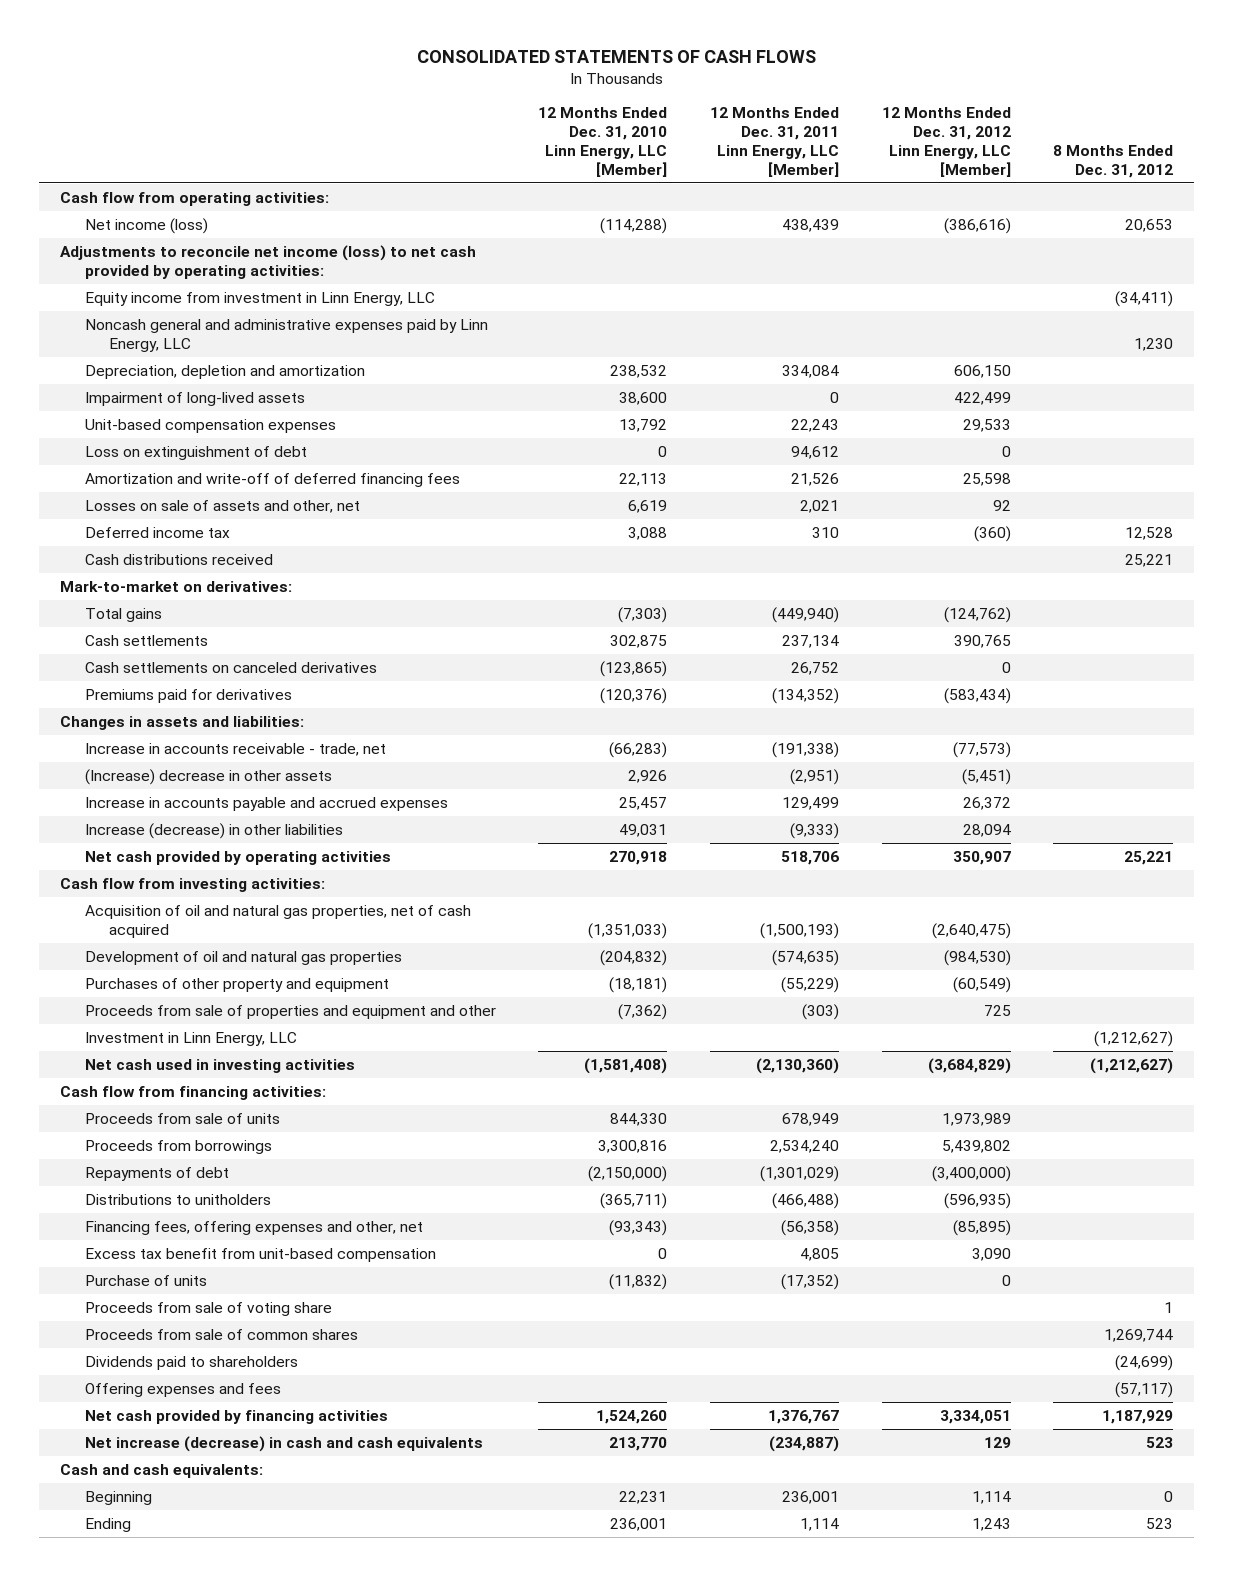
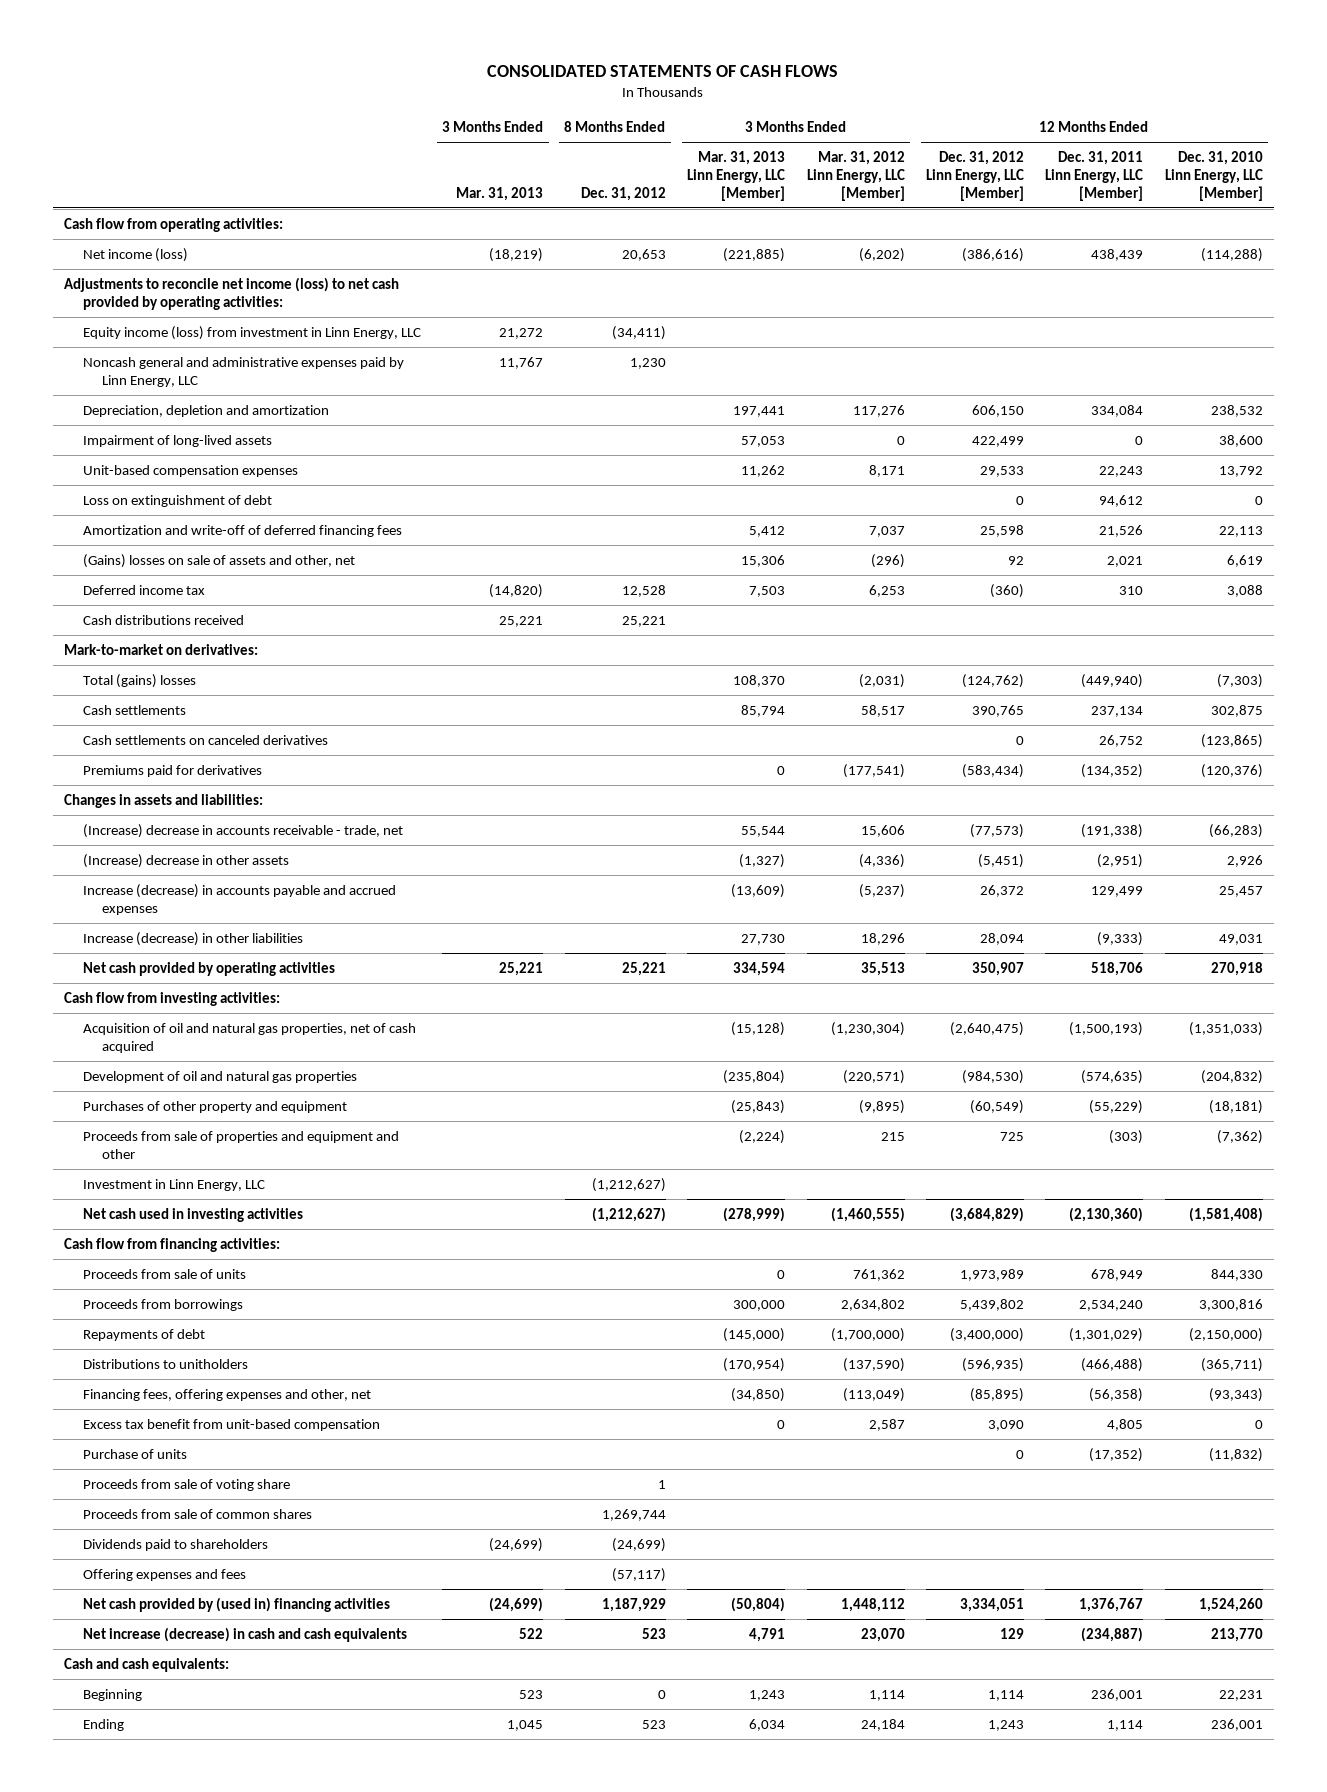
- | 12 Months Ended Dec. 31, 2010 Linn Energy, LLC [Member] | 12 Months Ended Dec. 31, 2011 Linn Energy, LLC [Member] | 12 Months Ended Dec. 31, 2012 Linn Energy, LLC [Member] | 8 Months Ended Dec. 31, 2012
+ | 3 Months Ended Mar. 31, 2013 | 8 Months Ended Dec. 31, 2012 | 3 Months Ended Mar. 31, 2013 Linn Energy, LLC [Member] | 3 Months Ended Mar. 31, 2012 Linn Energy, LLC [Member] | 12 Months Ended Dec. 31, 2012 Linn Energy, LLC [Member] | 12 Months Ended Dec. 31, 2011 Linn Energy, LLC [Member] | 12 Months Ended Dec. 31, 2010 Linn Energy, LLC [Member]
- Equity income from investment in Linn Energy, LLC | | | | (34,411)
+ Equity income (loss) from investment in Linn Energy, LLC | 21,272 | (34,411) | | | | |
- Losses on sale of assets and other, net | 6,619 | 2,021 | 92 |
+ (Gains) losses on sale of assets and other, net | | | 15,306 | (296) | 92 | 2,021 | 6,619
- Total gains | (7,303) | (449,940) | (124,762) |
+ Total (gains) losses | | | 108,370 | (2,031) | (124,762) | (449,940) | (7,303)
- Increase in accounts receivable - trade, net | (66,283) | (191,338) | (77,573) |
+ (Increase) decrease in accounts receivable - trade, net | | | 55,544 | 15,606 | (77,573) | (191,338) | (66,283)
- Increase in accounts payable and accrued expenses | 25,457 | 129,499 | 26,372 |
+ Increase (decrease) in accounts payable and accrued expenses | | | (13,609) | (5,237) | 26,372 | 129,499 | 25,457
- Net cash provided by financing activities | 1,524,260 | 1,376,767 | 3,334,051 | 1,187,929
+ Net cash provided by (used in) financing activities | (24,699) | 1,187,929 | (50,804) | 1,448,112 | 3,334,051 | 1,376,767 | 1,524,260

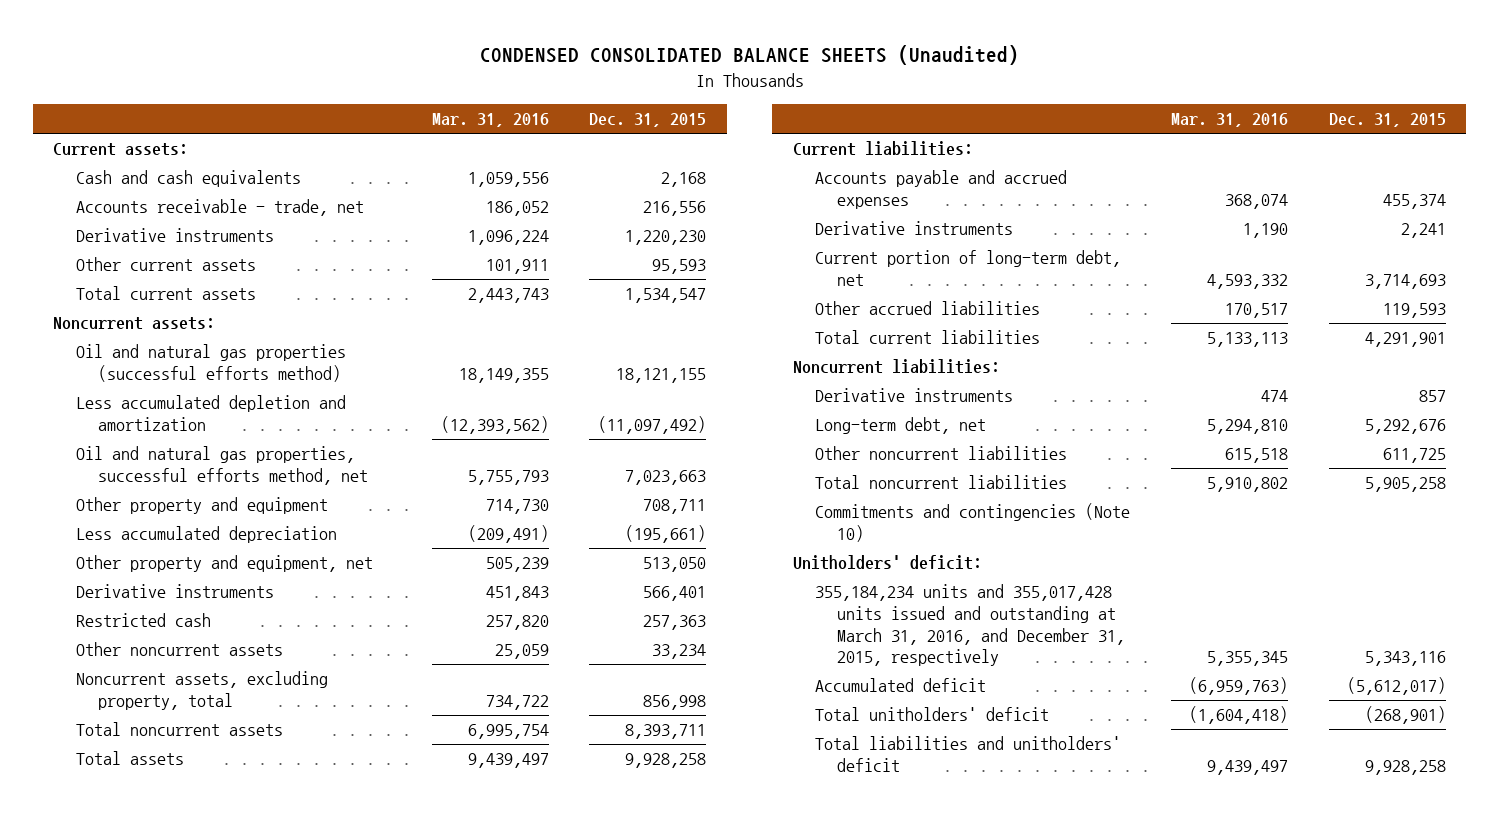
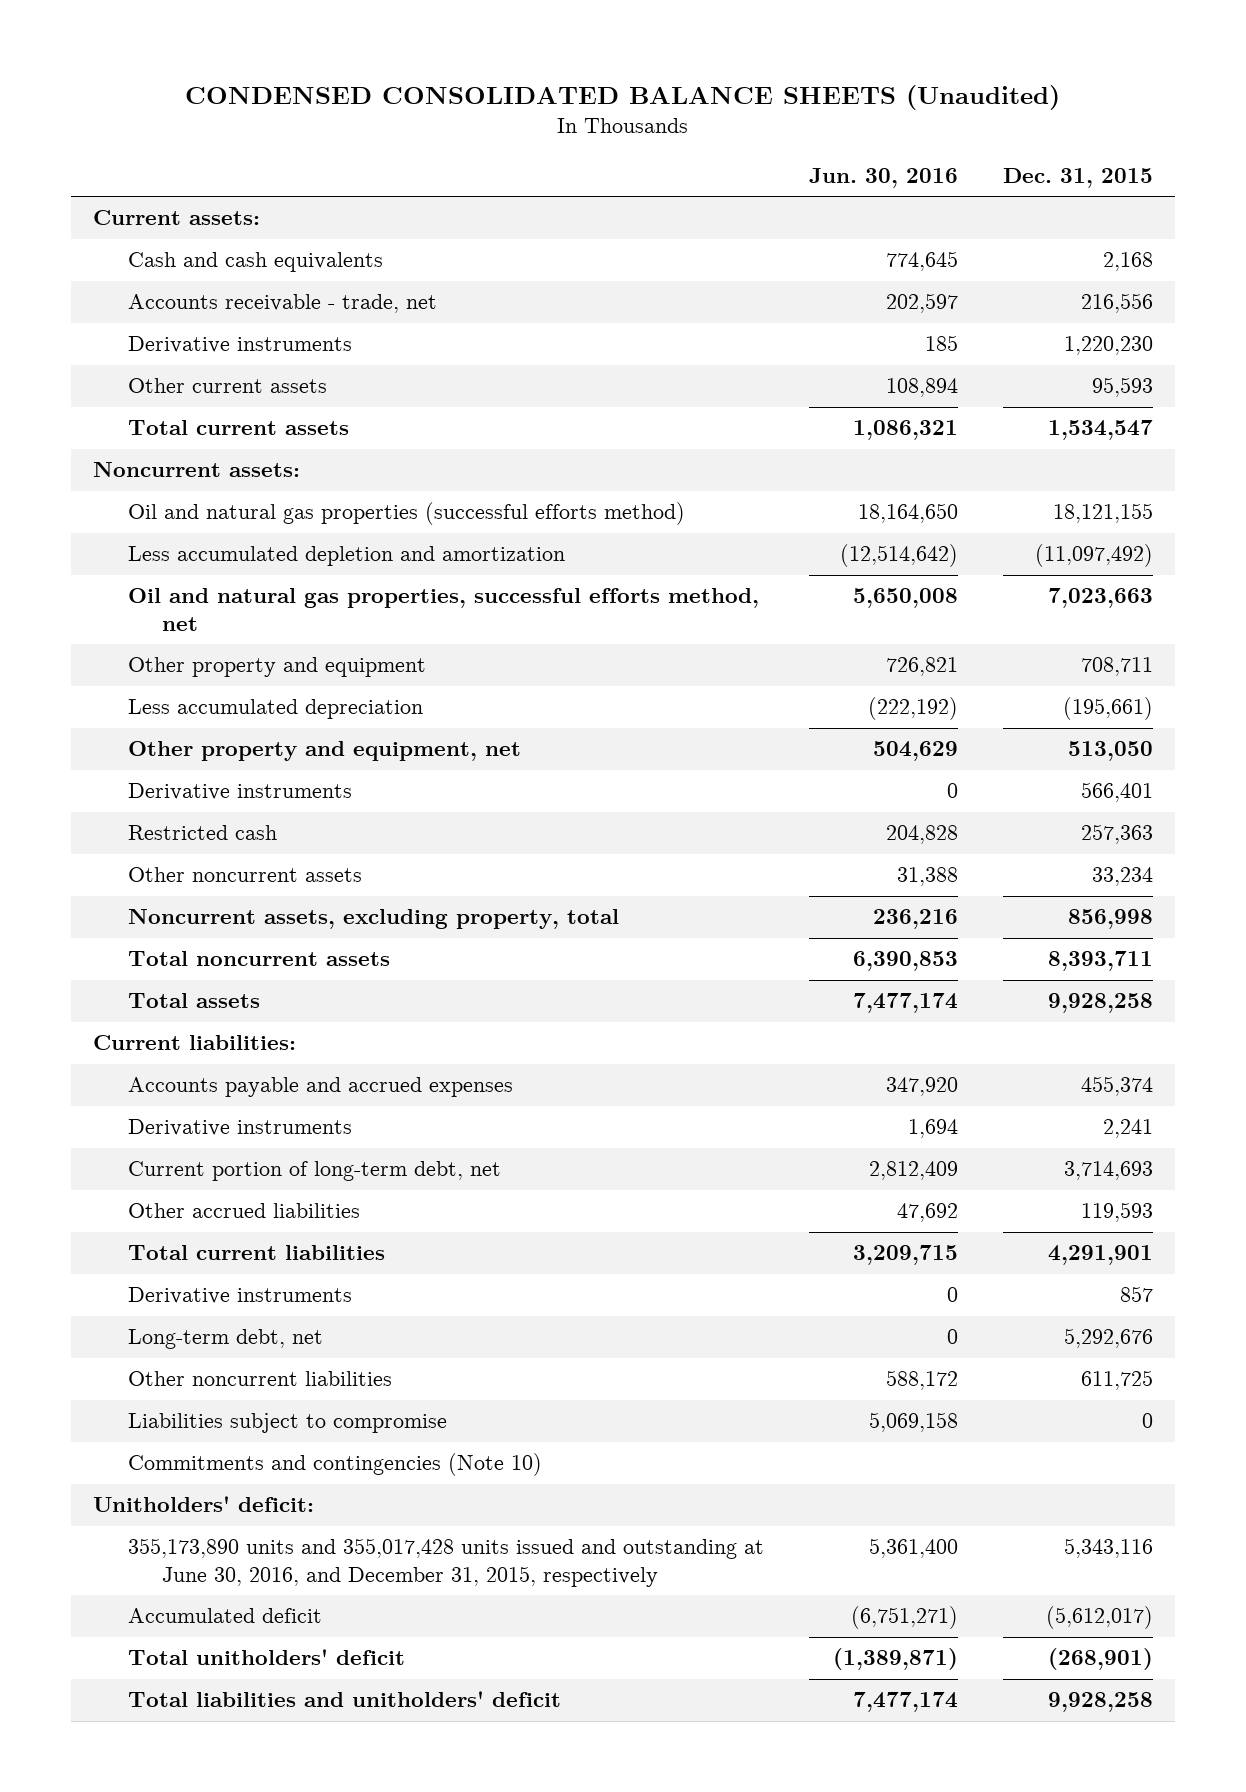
- | Mar. 31, 2016 | Dec. 31, 2015
+ | Jun. 30, 2016 | Dec. 31, 2015
- Noncurrent liabilities:
- Total noncurrent liabilities | 5,910,802 | 5,905,258
+ Liabilities subject to compromise | 5,069,158 | 0
- 355,184,234 units and 355,017,428 units issued and outstanding at March 31, 2016, and December 31, 2015, respectively | 5,355,345 | 5,343,116
+ 355,173,890 units and 355,017,428 units issued and outstanding at June 30, 2016, and December 31, 2015, respectively | 5,361,400 | 5,343,116

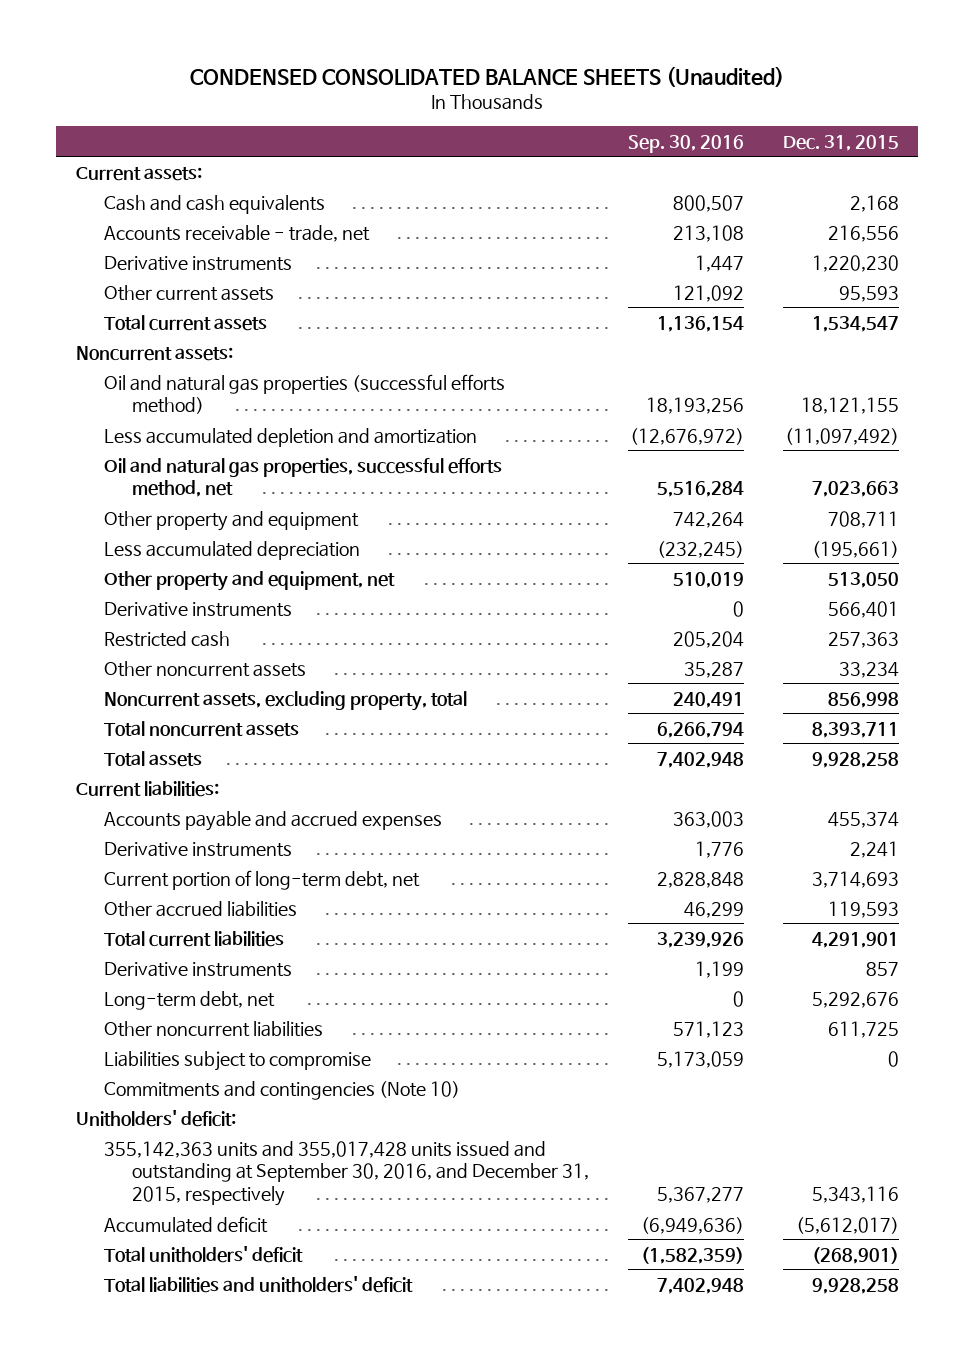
- | Jun. 30, 2016 | Dec. 31, 2015
+ | Sep. 30, 2016 | Dec. 31, 2015
- 355,173,890 units and 355,017,428 units issued and outstanding at June 30, 2016, and December 31, 2015, respectively | 5,361,400 | 5,343,116
+ 355,142,363 units and 355,017,428 units issued and outstanding at September 30, 2016, and December 31, 2015, respectively | 5,367,277 | 5,343,116

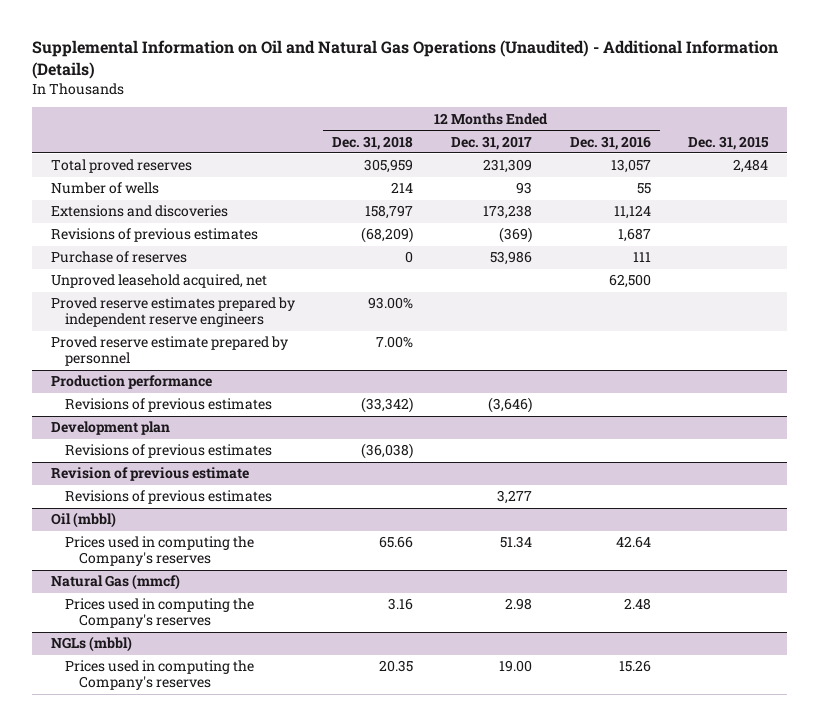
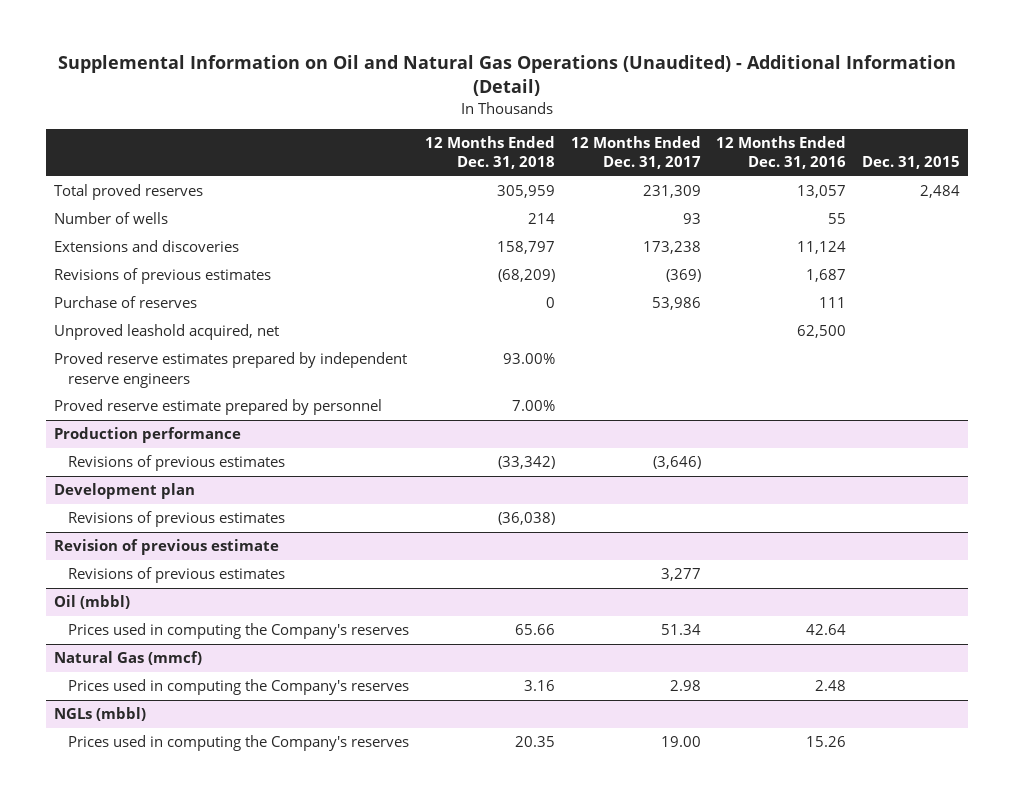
- Supplemental Information on Oil and Natural Gas Operations (Unaudited) - Additional Information (Details)
+ Supplemental Information on Oil and Natural Gas Operations (Unaudited) - Additional Information (Detail)
- Unproved leasehold acquired, net | | | 62,500 |
+ Unproved leashold acquired, net | | | 62,500 |

